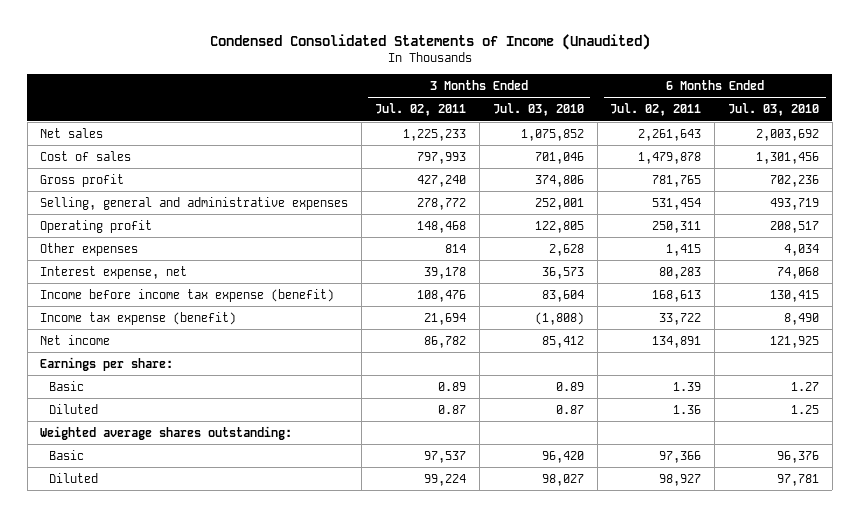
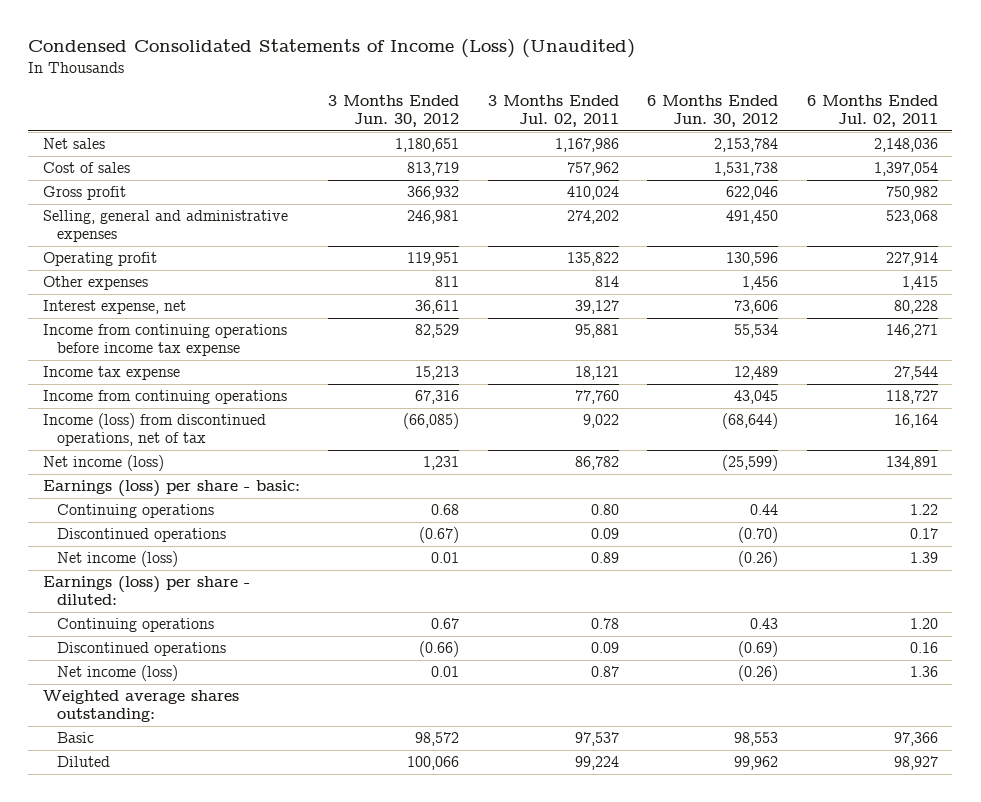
- Condensed Consolidated Statements of Income (Unaudited)
+ Condensed Consolidated Statements of Income (Loss) (Unaudited)
- | 3 Months Ended Jul. 02, 2011 | 3 Months Ended Jul. 03, 2010 | 6 Months Ended Jul. 02, 2011 | 6 Months Ended Jul. 03, 2010
+ | 3 Months Ended Jun. 30, 2012 | 3 Months Ended Jul. 02, 2011 | 6 Months Ended Jun. 30, 2012 | 6 Months Ended Jul. 02, 2011
- Net sales | 1,225,233 | 1,075,852 | 2,261,643 | 2,003,692
- Cost of sales | 797,993 | 701,046 | 1,479,878 | 1,301,456
- Gross profit | 427,240 | 374,806 | 781,765 | 702,236
- Selling, general and administrative expenses | 278,772 | 252,001 | 531,454 | 493,719
- Operating profit | 148,468 | 122,805 | 250,311 | 208,517
+ Net sales | 1,180,651 | 1,167,986 | 2,153,784 | 2,148,036
+ Cost of sales | 813,719 | 757,962 | 1,531,738 | 1,397,054
+ Gross profit | 366,932 | 410,024 | 622,046 | 750,982
+ Selling, general and administrative expenses | 246,981 | 274,202 | 491,450 | 523,068
+ Operating profit | 119,951 | 135,822 | 130,596 | 227,914
- Interest expense, net | 39,178 | 36,573 | 80,283 | 74,068
- Income before income tax expense (benefit) | 108,476 | 83,604 | 168,613 | 130,415
- Income tax expense (benefit) | 21,694 | (1,808) | 33,722 | 8,490
- Net income | 86,782 | 85,412 | 134,891 | 121,925
- Earnings per share:
- Basic | 0.89 | 0.89 | 1.39 | 1.27
- Diluted | 0.87 | 0.87 | 1.36 | 1.25
+ Interest expense, net | 36,611 | 39,127 | 73,606 | 80,228
+ Income from continuing operations before income tax expense | 82,529 | 95,881 | 55,534 | 146,271
+ Income tax expense | 15,213 | 18,121 | 12,489 | 27,544
+ Income from continuing operations | 67,316 | 77,760 | 43,045 | 118,727
+ Income (loss) from discontinued operations, net of tax | (66,085) | 9,022 | (68,644) | 16,164
+ Net income (loss) | 1,231 | 86,782 | (25,599) | 134,891
+ Earnings (loss) per share - basic:
+ Continuing operations | 0.68 | 0.80 | 0.44 | 1.22
+ Discontinued operations | (0.67) | 0.09 | (0.70) | 0.17
+ Net income (loss) | 0.01 | 0.89 | (0.26) | 1.39
+ Earnings (loss) per share - diluted:
+ Continuing operations | 0.67 | 0.78 | 0.43 | 1.20
+ Discontinued operations | (0.66) | 0.09 | (0.69) | 0.16
+ Net income (loss) | 0.01 | 0.87 | (0.26) | 1.36

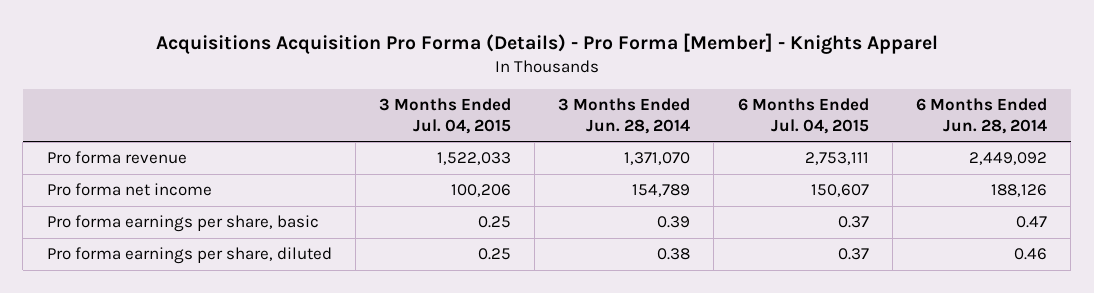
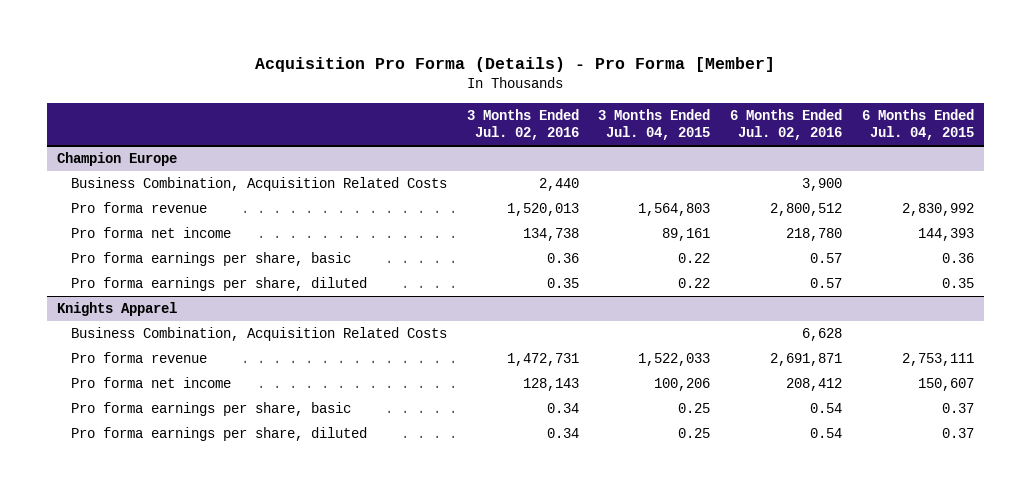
- Acquisitions Acquisition Pro Forma (Details) - Pro Forma [Member] - Knights Apparel
+ Acquisition Pro Forma (Details) - Pro Forma [Member]
- | 3 Months Ended Jul. 04, 2015 | 3 Months Ended Jun. 28, 2014 | 6 Months Ended Jul. 04, 2015 | 6 Months Ended Jun. 28, 2014
+ | 3 Months Ended Jul. 02, 2016 | 3 Months Ended Jul. 04, 2015 | 6 Months Ended Jul. 02, 2016 | 6 Months Ended Jul. 04, 2015
+ Champion Europe
+ Business Combination, Acquisition Related Costs | 2,440 | | 3,900 |
+ Pro forma revenue | 1,520,013 | 1,564,803 | 2,800,512 | 2,830,992
+ Pro forma net income | 134,738 | 89,161 | 218,780 | 144,393
+ Pro forma earnings per share, basic | 0.36 | 0.22 | 0.57 | 0.36
+ Pro forma earnings per share, diluted | 0.35 | 0.22 | 0.57 | 0.35
+ Knights Apparel
+ Business Combination, Acquisition Related Costs | | | 6,628 |

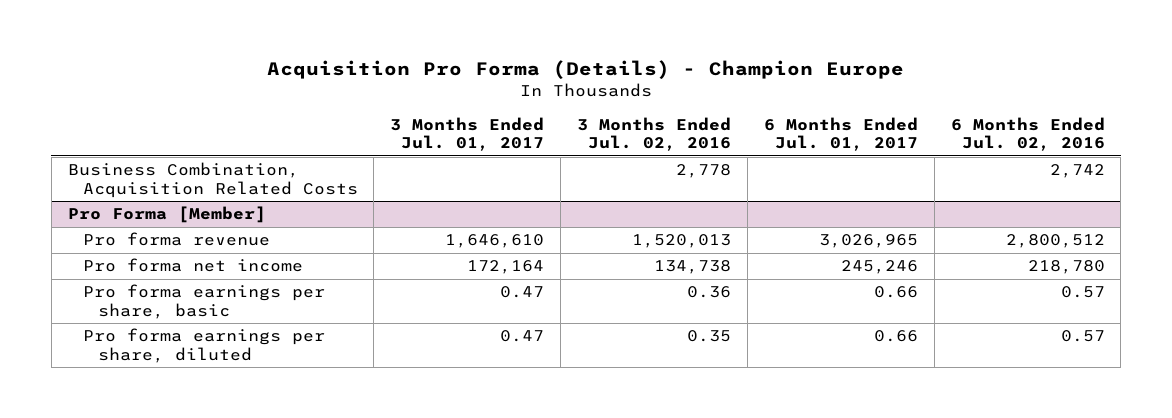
- Acquisition Pro Forma (Details) - Pro Forma [Member]
+ Acquisition Pro Forma (Details) - Champion Europe
- | 3 Months Ended Jul. 02, 2016 | 3 Months Ended Jul. 04, 2015 | 6 Months Ended Jul. 02, 2016 | 6 Months Ended Jul. 04, 2015
+ | 3 Months Ended Jul. 01, 2017 | 3 Months Ended Jul. 02, 2016 | 6 Months Ended Jul. 01, 2017 | 6 Months Ended Jul. 02, 2016
- Champion Europe
- Business Combination, Acquisition Related Costs | 2,440 | | 3,900 |
+ Business Combination, Acquisition Related Costs | | 2,778 | | 2,742
+ Pro Forma [Member]
- Knights Apparel
- Business Combination, Acquisition Related Costs | | | 6,628 |
- Pro forma revenue | 1,472,731 | 1,522,033 | 2,691,871 | 2,753,111
- Pro forma net income | 128,143 | 100,206 | 208,412 | 150,607
- Pro forma earnings per share, basic | 0.34 | 0.25 | 0.54 | 0.37
- Pro forma earnings per share, diluted | 0.34 | 0.25 | 0.54 | 0.37

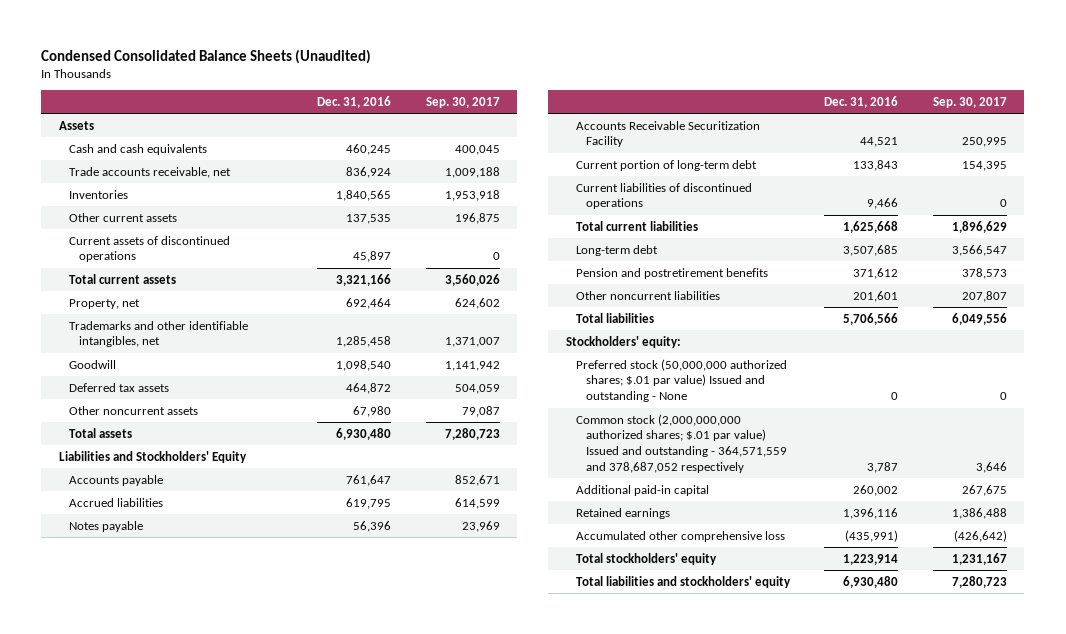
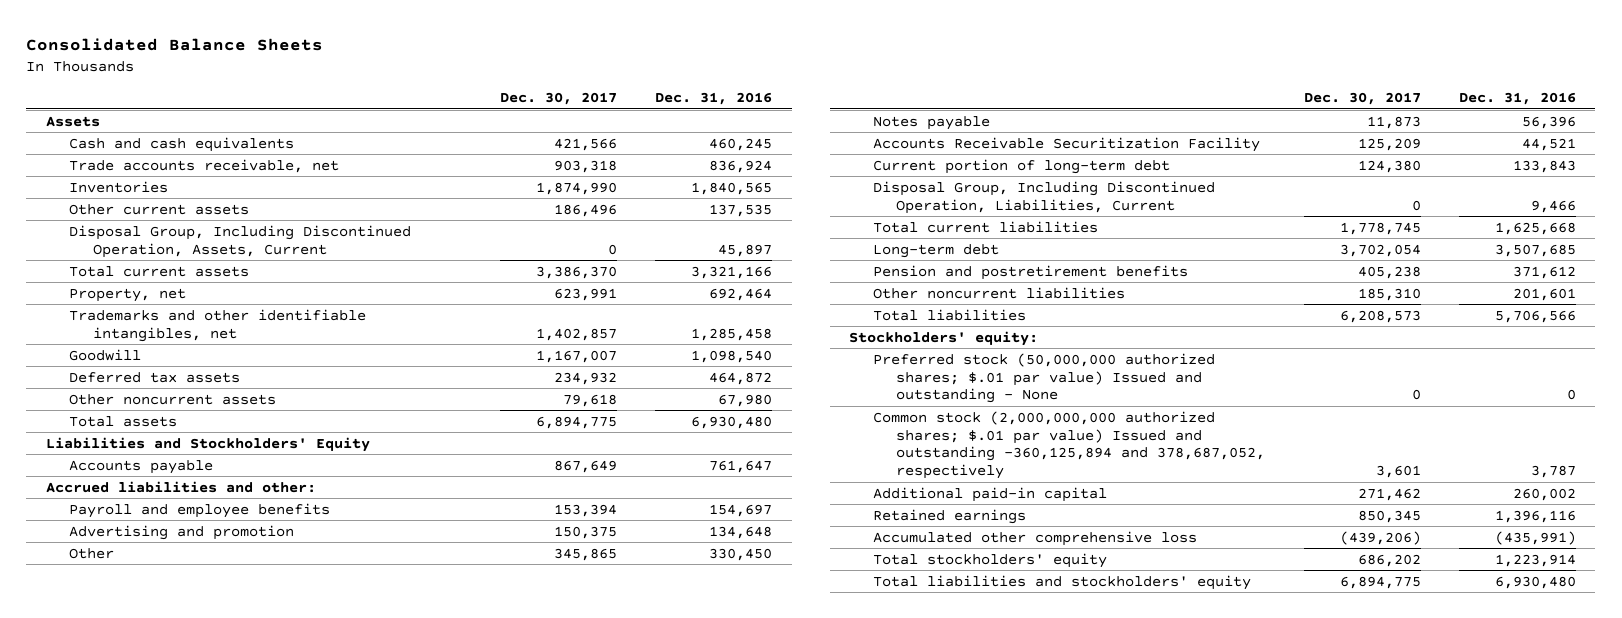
- Condensed Consolidated Balance Sheets (Unaudited)
+ Consolidated Balance Sheets
- | Dec. 31, 2016 | Sep. 30, 2017
+ | Dec. 30, 2017 | Dec. 31, 2016
- Current assets of discontinued operations | 45,897 | 0
+ Disposal Group, Including Discontinued Operation, Assets, Current | 0 | 45,897
- Accrued liabilities | 619,795 | 614,599
+ Accrued liabilities and other:
+ Payroll and employee benefits | 153,394 | 154,697
+ Advertising and promotion | 150,375 | 134,648
+ Other | 345,865 | 330,450
- Current liabilities of discontinued operations | 9,466 | 0
+ Disposal Group, Including Discontinued Operation, Liabilities, Current | 0 | 9,466
- Common stock (2,000,000,000 authorized shares; $.01 par value) Issued and outstanding - 364,571,559 and 378,687,052 respectively | 3,787 | 3,646
+ Common stock (2,000,000,000 authorized shares; $.01 par value) Issued and outstanding -360,125,894 and 378,687,052, respectively | 3,601 | 3,787

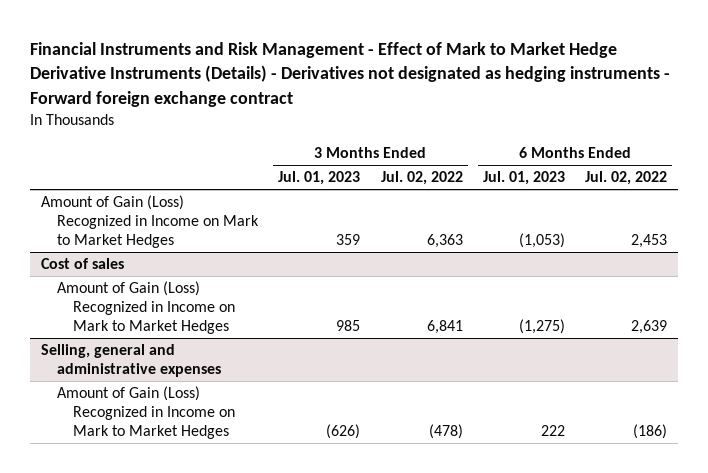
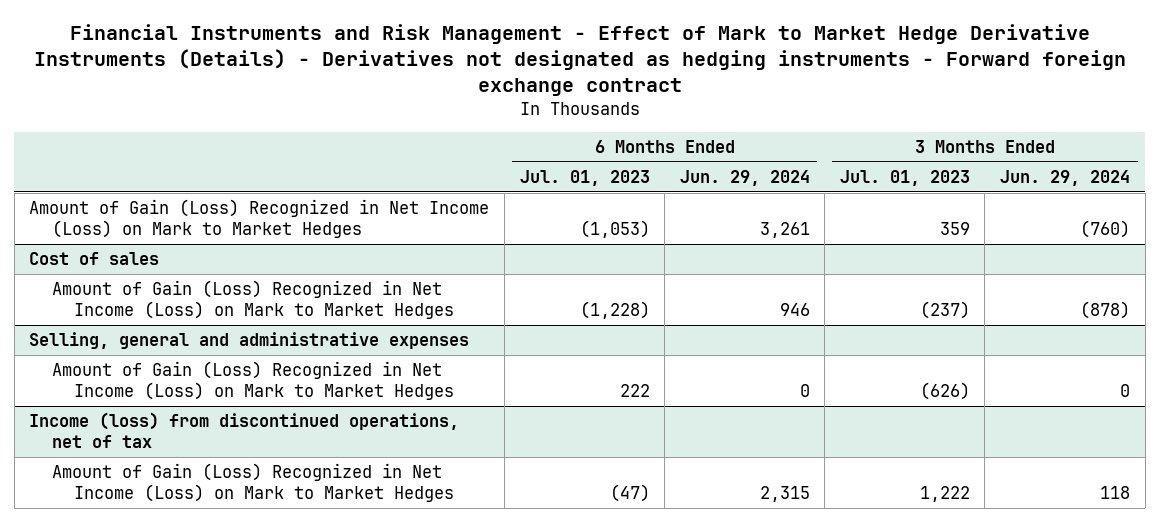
- | 3 Months Ended Jul. 01, 2023 | 3 Months Ended Jul. 02, 2022 | 6 Months Ended Jul. 01, 2023 | 6 Months Ended Jul. 02, 2022
+ | 6 Months Ended Jul. 01, 2023 | 6 Months Ended Jun. 29, 2024 | 3 Months Ended Jul. 01, 2023 | 3 Months Ended Jun. 29, 2024
- Amount of Gain (Loss) Recognized in Income on Mark to Market Hedges | 359 | 6,363 | (1,053) | 2,453
+ Amount of Gain (Loss) Recognized in Net Income (Loss) on Mark to Market Hedges | (1,053) | 3,261 | 359 | (760)
@ Cost of sales
- Amount of Gain (Loss) Recognized in Income on Mark to Market Hedges | 985 | 6,841 | (1,275) | 2,639
+ Amount of Gain (Loss) Recognized in Net Income (Loss) on Mark to Market Hedges | (1,228) | 946 | (237) | (878)
@ Selling, general and administrative expenses
- Amount of Gain (Loss) Recognized in Income on Mark to Market Hedges | (626) | (478) | 222 | (186)
+ Amount of Gain (Loss) Recognized in Net Income (Loss) on Mark to Market Hedges | 222 | 0 | (626) | 0
+ Income (loss) from discontinued operations, net of tax
+ Amount of Gain (Loss) Recognized in Net Income (Loss) on Mark to Market Hedges | (47) | 2,315 | 1,222 | 118

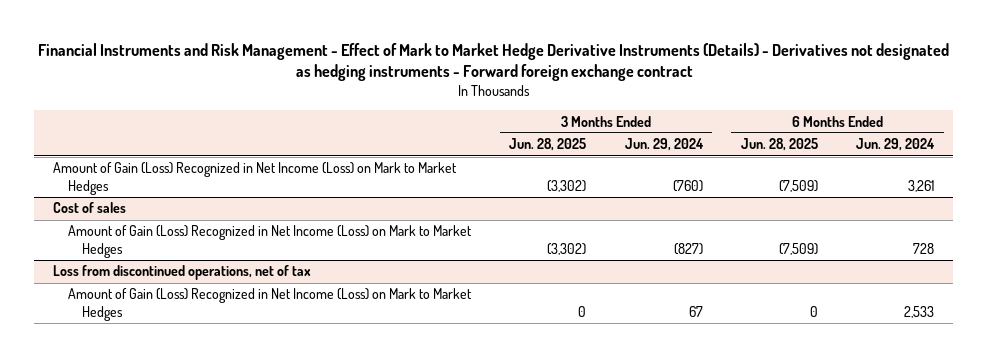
- | 6 Months Ended Jul. 01, 2023 | 6 Months Ended Jun. 29, 2024 | 3 Months Ended Jul. 01, 2023 | 3 Months Ended Jun. 29, 2024
+ | 3 Months Ended Jun. 28, 2025 | 3 Months Ended Jun. 29, 2024 | 6 Months Ended Jun. 28, 2025 | 6 Months Ended Jun. 29, 2024
@ Cost of sales
- Amount of Gain (Loss) Recognized in Net Income (Loss) on Mark to Market Hedges | (1,228) | 946 | (237) | (878)
- Selling, general and administrative expenses
- Amount of Gain (Loss) Recognized in Net Income (Loss) on Mark to Market Hedges | 222 | 0 | (626) | 0
- Income (loss) from discontinued operations, net of tax
- Amount of Gain (Loss) Recognized in Net Income (Loss) on Mark to Market Hedges | (47) | 2,315 | 1,222 | 118
@ Cost of sales
+ Amount of Gain (Loss) Recognized in Net Income (Loss) on Mark to Market Hedges | (3,302) | (827) | (7,509) | 728
+ Loss from discontinued operations, net of tax
+ Amount of Gain (Loss) Recognized in Net Income (Loss) on Mark to Market Hedges | 0 | 67 | 0 | 2,533

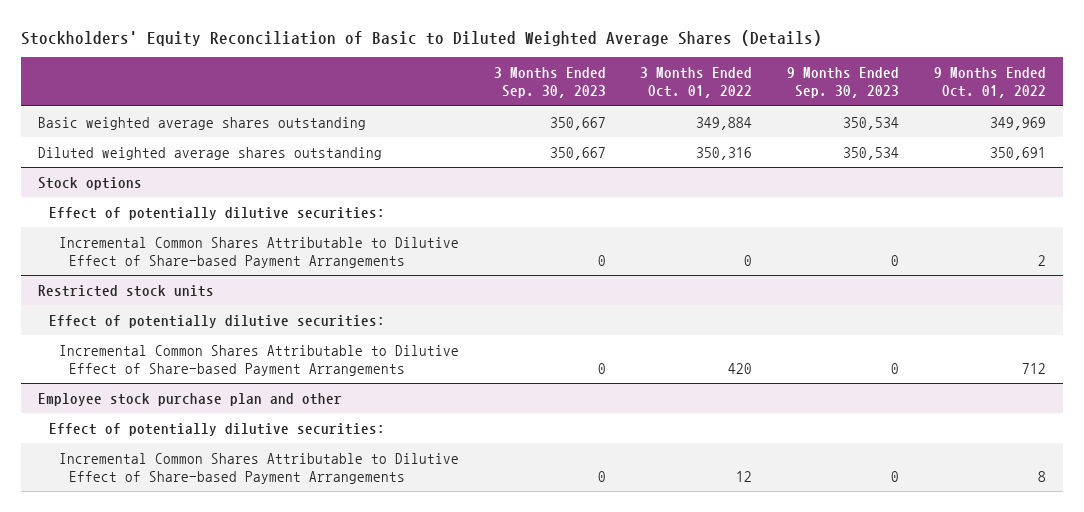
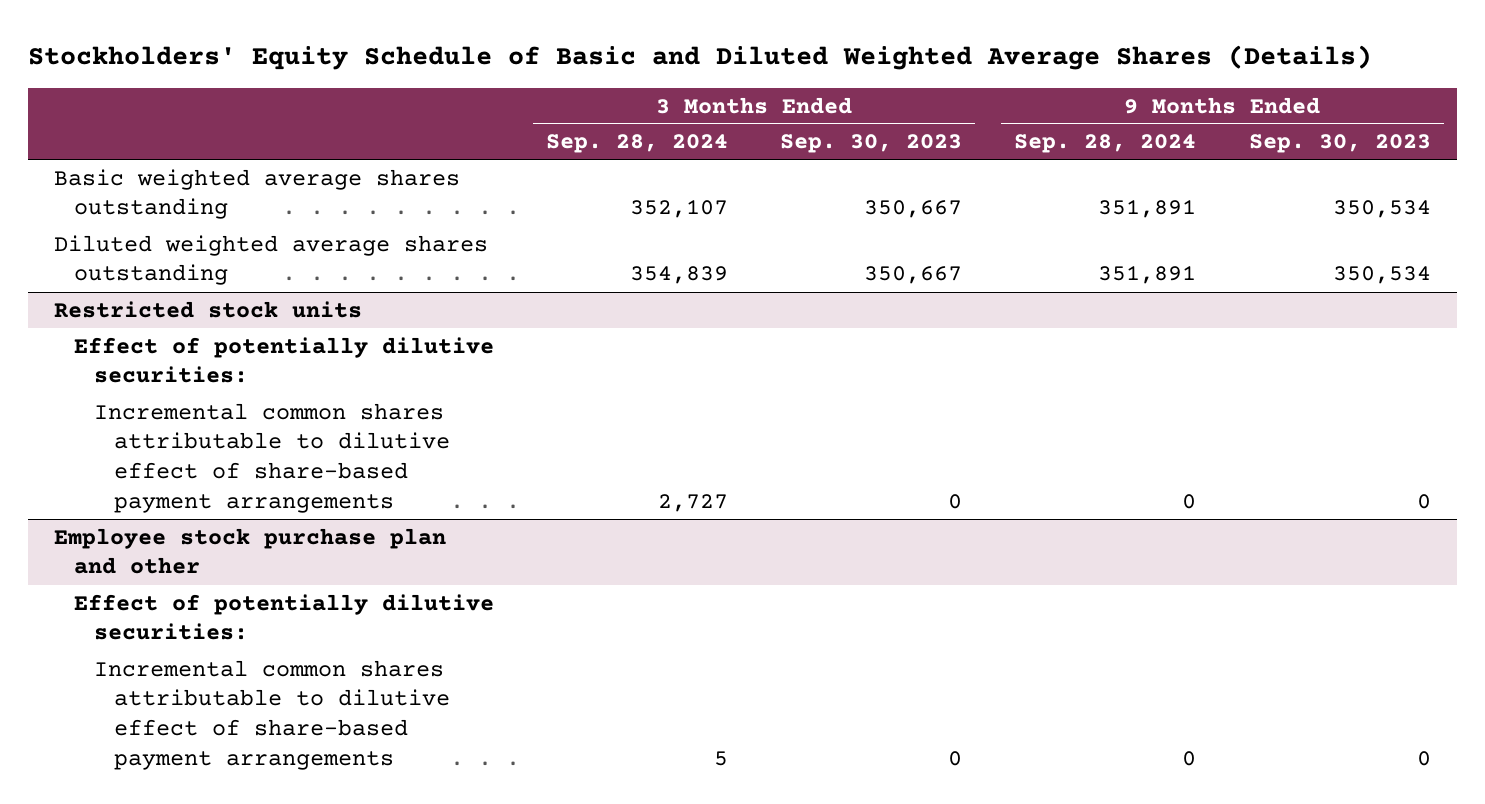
- Stockholders' Equity Reconciliation of Basic to Diluted Weighted Average Shares (Details)
+ Stockholders' Equity Schedule of Basic and Diluted Weighted Average Shares (Details)
- | 3 Months Ended Sep. 30, 2023 | 3 Months Ended Oct. 01, 2022 | 9 Months Ended Sep. 30, 2023 | 9 Months Ended Oct. 01, 2022
+ | 3 Months Ended Sep. 28, 2024 | 3 Months Ended Sep. 30, 2023 | 9 Months Ended Sep. 28, 2024 | 9 Months Ended Sep. 30, 2023
- Stock options
- Effect of potentially dilutive securities:
- Incremental Common Shares Attributable to Dilutive Effect of Share-based Payment Arrangements | 0 | 0 | 0 | 2
@ Restricted stock units
- Incremental Common Shares Attributable to Dilutive Effect of Share-based Payment Arrangements | 0 | 420 | 0 | 712
+ Incremental common shares attributable to dilutive effect of share-based payment arrangements | 2,727 | 0 | 0 | 0
@ Employee stock purchase plan and other
- Incremental Common Shares Attributable to Dilutive Effect of Share-based Payment Arrangements | 0 | 12 | 0 | 8
+ Incremental common shares attributable to dilutive effect of share-based payment arrangements | 5 | 0 | 0 | 0

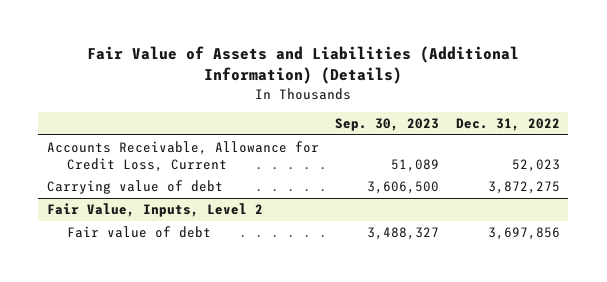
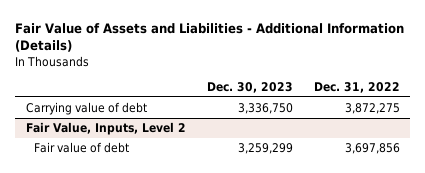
- Fair Value of Assets and Liabilities (Additional Information) (Details)
+ Fair Value of Assets and Liabilities - Additional Information (Details)
- | Sep. 30, 2023 | Dec. 31, 2022
+ | Dec. 30, 2023 | Dec. 31, 2022
- Accounts Receivable, Allowance for Credit Loss, Current | 51,089 | 52,023

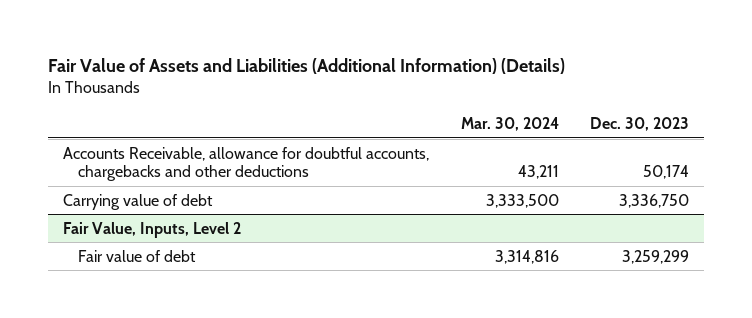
- Fair Value of Assets and Liabilities - Additional Information (Details)
+ Fair Value of Assets and Liabilities (Additional Information) (Details)
- | Dec. 30, 2023 | Dec. 31, 2022
+ | Mar. 30, 2024 | Dec. 30, 2023
+ Accounts Receivable, allowance for doubtful accounts, chargebacks and other deductions | 43,211 | 50,174

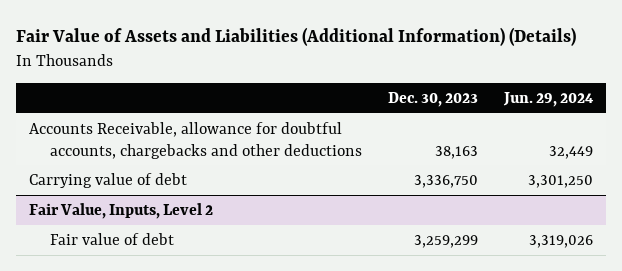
- | Mar. 30, 2024 | Dec. 30, 2023
+ | Dec. 30, 2023 | Jun. 29, 2024
- Accounts Receivable, allowance for doubtful accounts, chargebacks and other deductions | 43,211 | 50,174
+ Accounts Receivable, allowance for doubtful accounts, chargebacks and other deductions | 38,163 | 32,449

